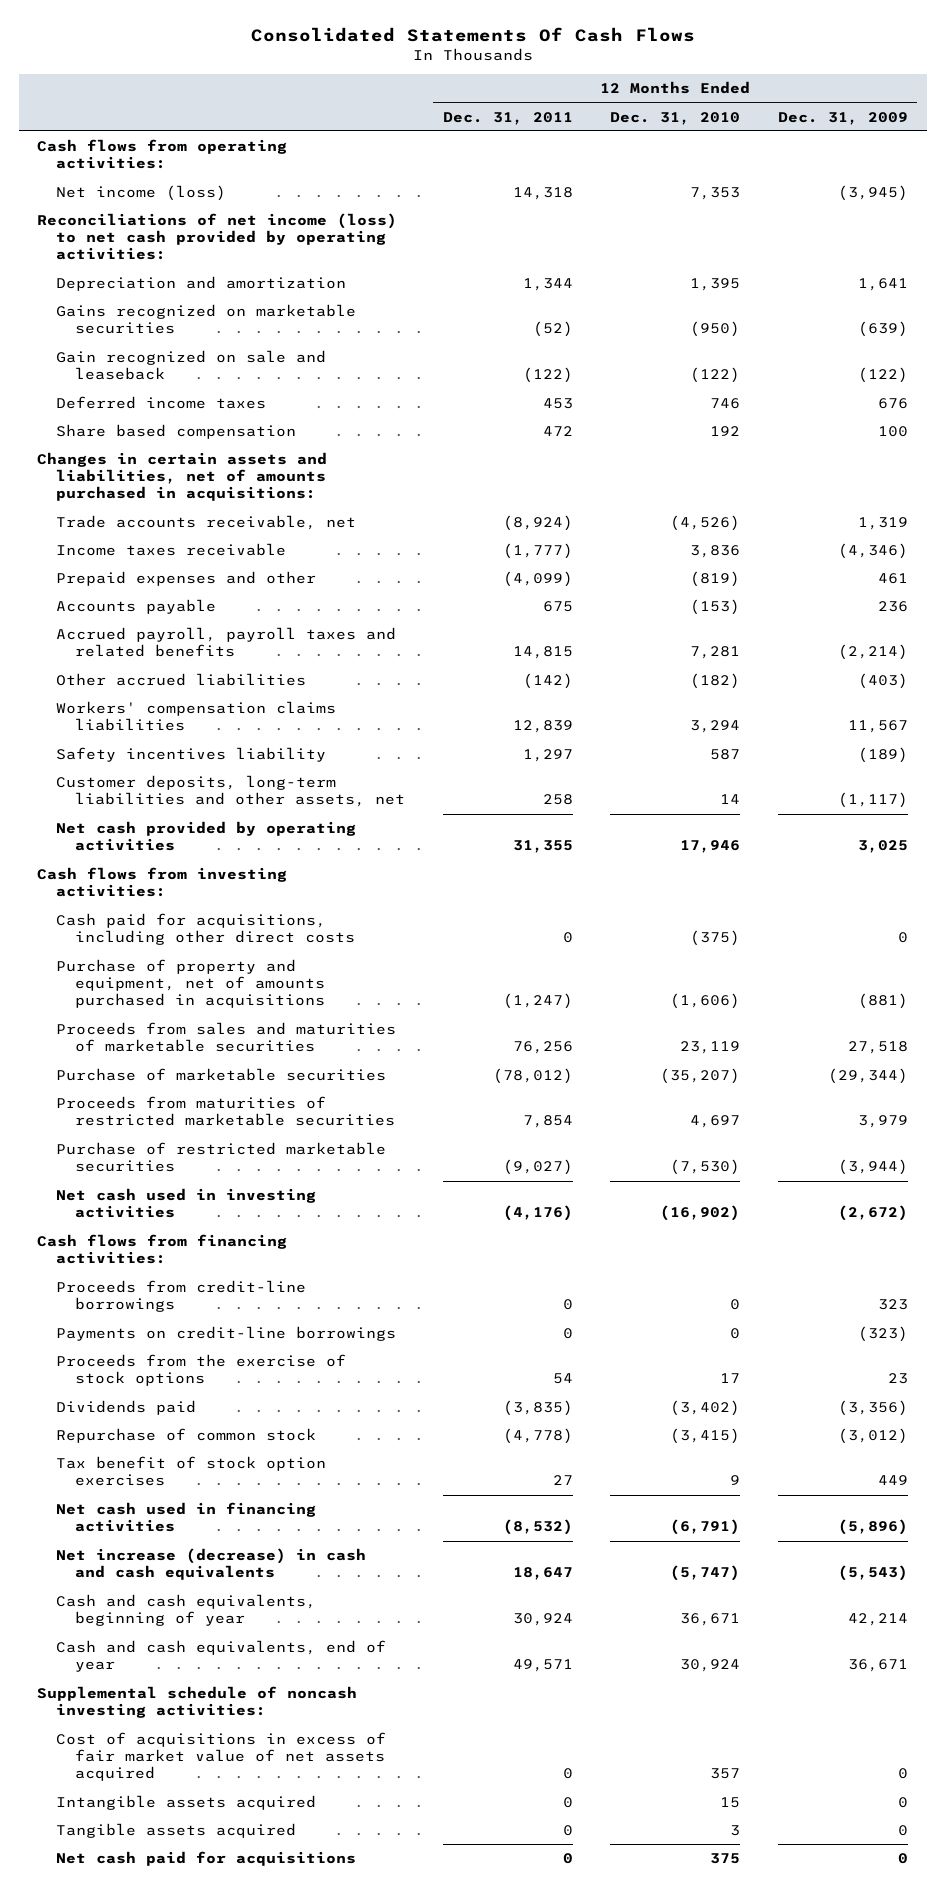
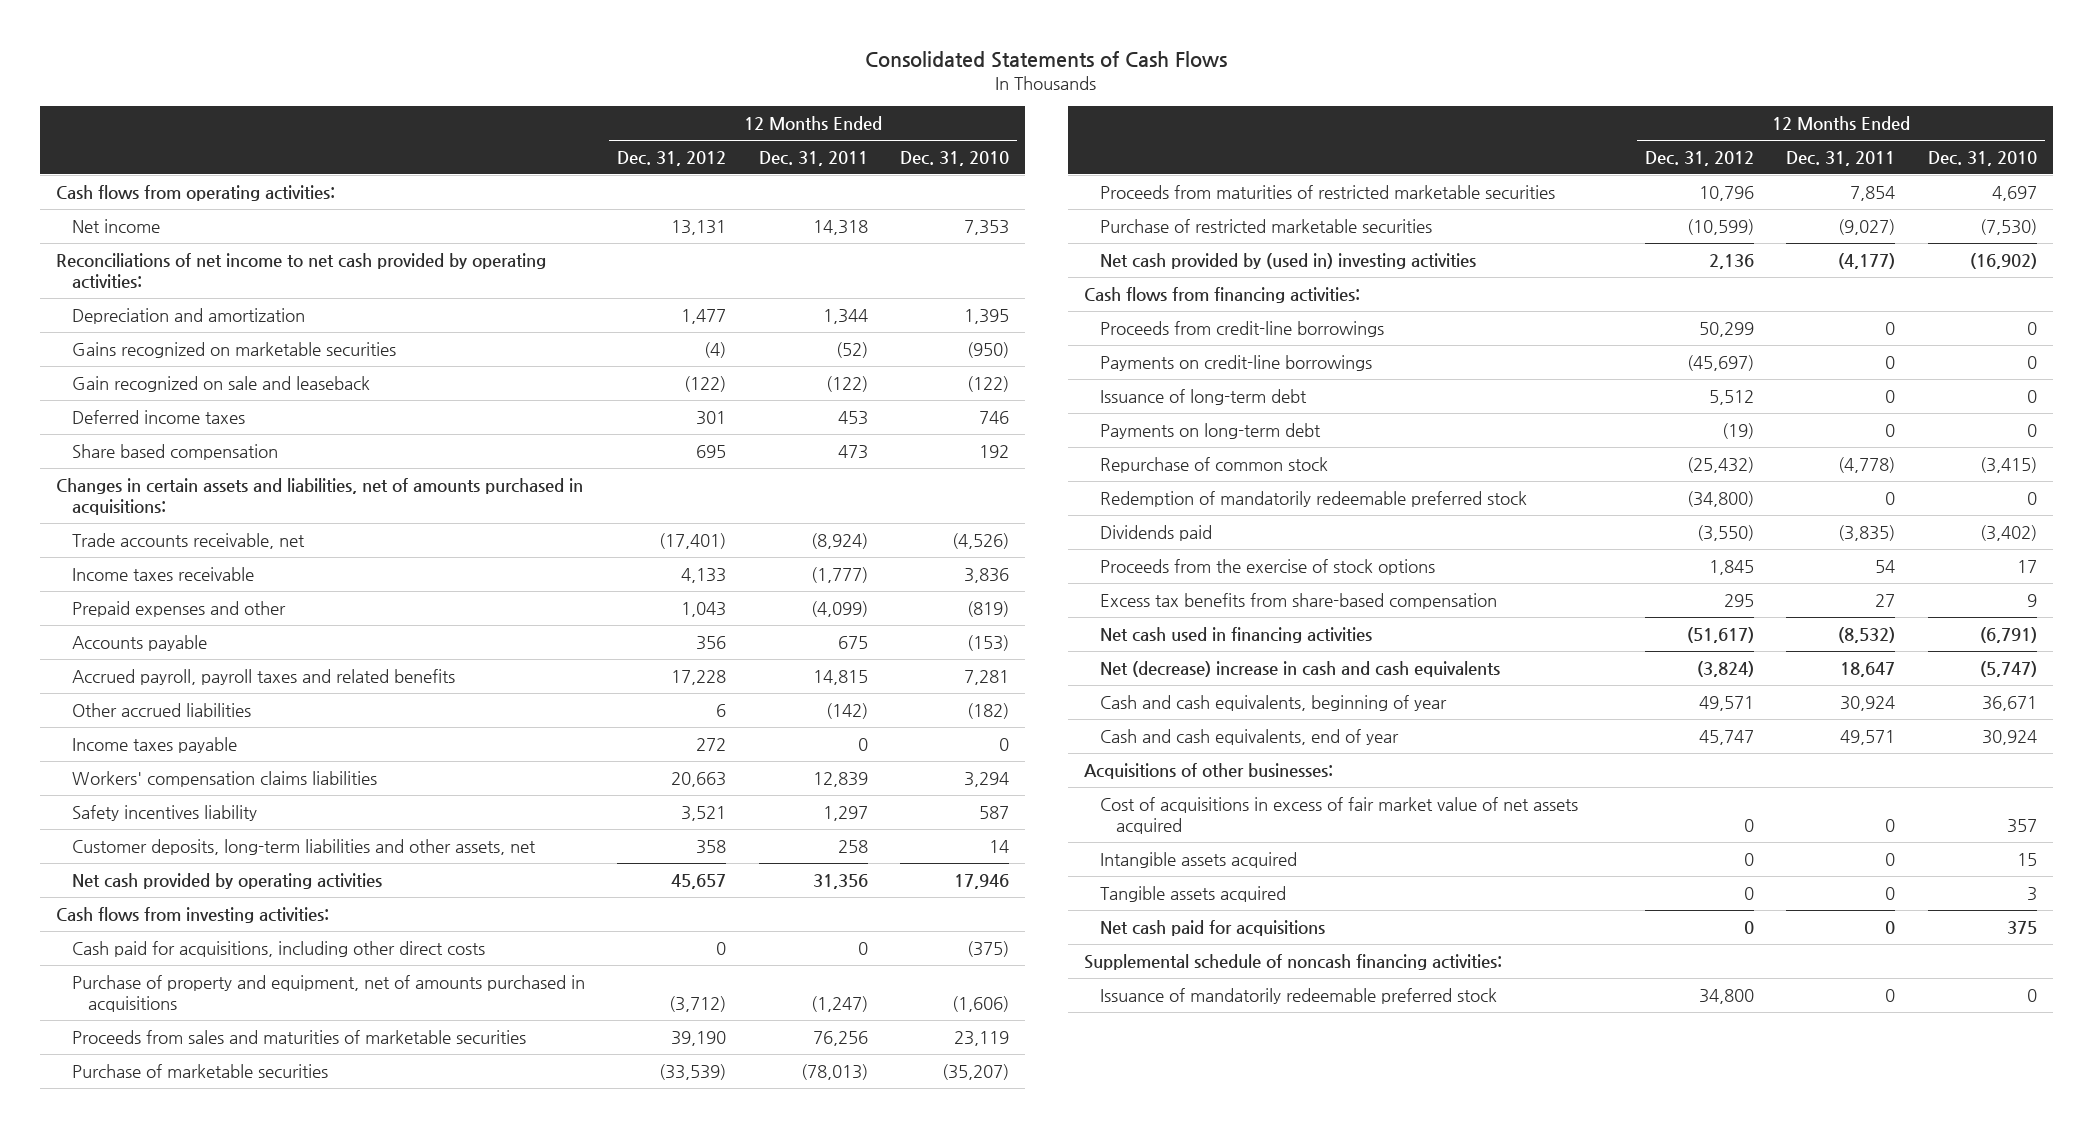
- Consolidated Statements Of Cash Flows
+ Consolidated Statements of Cash Flows
- | 12 Months Ended Dec. 31, 2011 | 12 Months Ended Dec. 31, 2010 | 12 Months Ended Dec. 31, 2009
+ | 12 Months Ended Dec. 31, 2012 | 12 Months Ended Dec. 31, 2011 | 12 Months Ended Dec. 31, 2010
- Net income (loss) | 14,318 | 7,353 | (3,945)
- Reconciliations of net income (loss) to net cash provided by operating activities:
+ Net income | 13,131 | 14,318 | 7,353
+ Reconciliations of net income to net cash provided by operating activities:
- Share based compensation | 472 | 192 | 100
+ Share based compensation | 695 | 473 | 192
+ Income taxes payable | 272 | 0 | 0
- Net cash provided by operating activities | 31,355 | 17,946 | 3,025
+ Net cash provided by operating activities | 45,657 | 31,356 | 17,946
- Purchase of marketable securities | (78,012) | (35,207) | (29,344)
+ Purchase of marketable securities | (33,539) | (78,013) | (35,207)
- Net cash used in investing activities | (4,176) | (16,902) | (2,672)
+ Net cash provided by (used in) investing activities | 2,136 | (4,177) | (16,902)
+ Issuance of long-term debt | 5,512 | 0 | 0
+ Payments on long-term debt | (19) | 0 | 0
- Tax benefit of stock option exercises | 27 | 9 | 449
+ Redemption of mandatorily redeemable preferred stock | (34,800) | 0 | 0
moved down: Dividends paid | (3,550) | (3,835) | (3,402)
moved down: Proceeds from the exercise of stock options | 1,845 | 54 | 17
+ Excess tax benefits from share-based compensation | 295 | 27 | 9
- Net increase (decrease) in cash and cash equivalents | 18,647 | (5,747) | (5,543)
+ Net (decrease) increase in cash and cash equivalents | (3,824) | 18,647 | (5,747)
- Supplemental schedule of noncash investing activities:
+ Acquisitions of other businesses:
+ Supplemental schedule of noncash financing activities:
+ Issuance of mandatorily redeemable preferred stock | 34,800 | 0 | 0

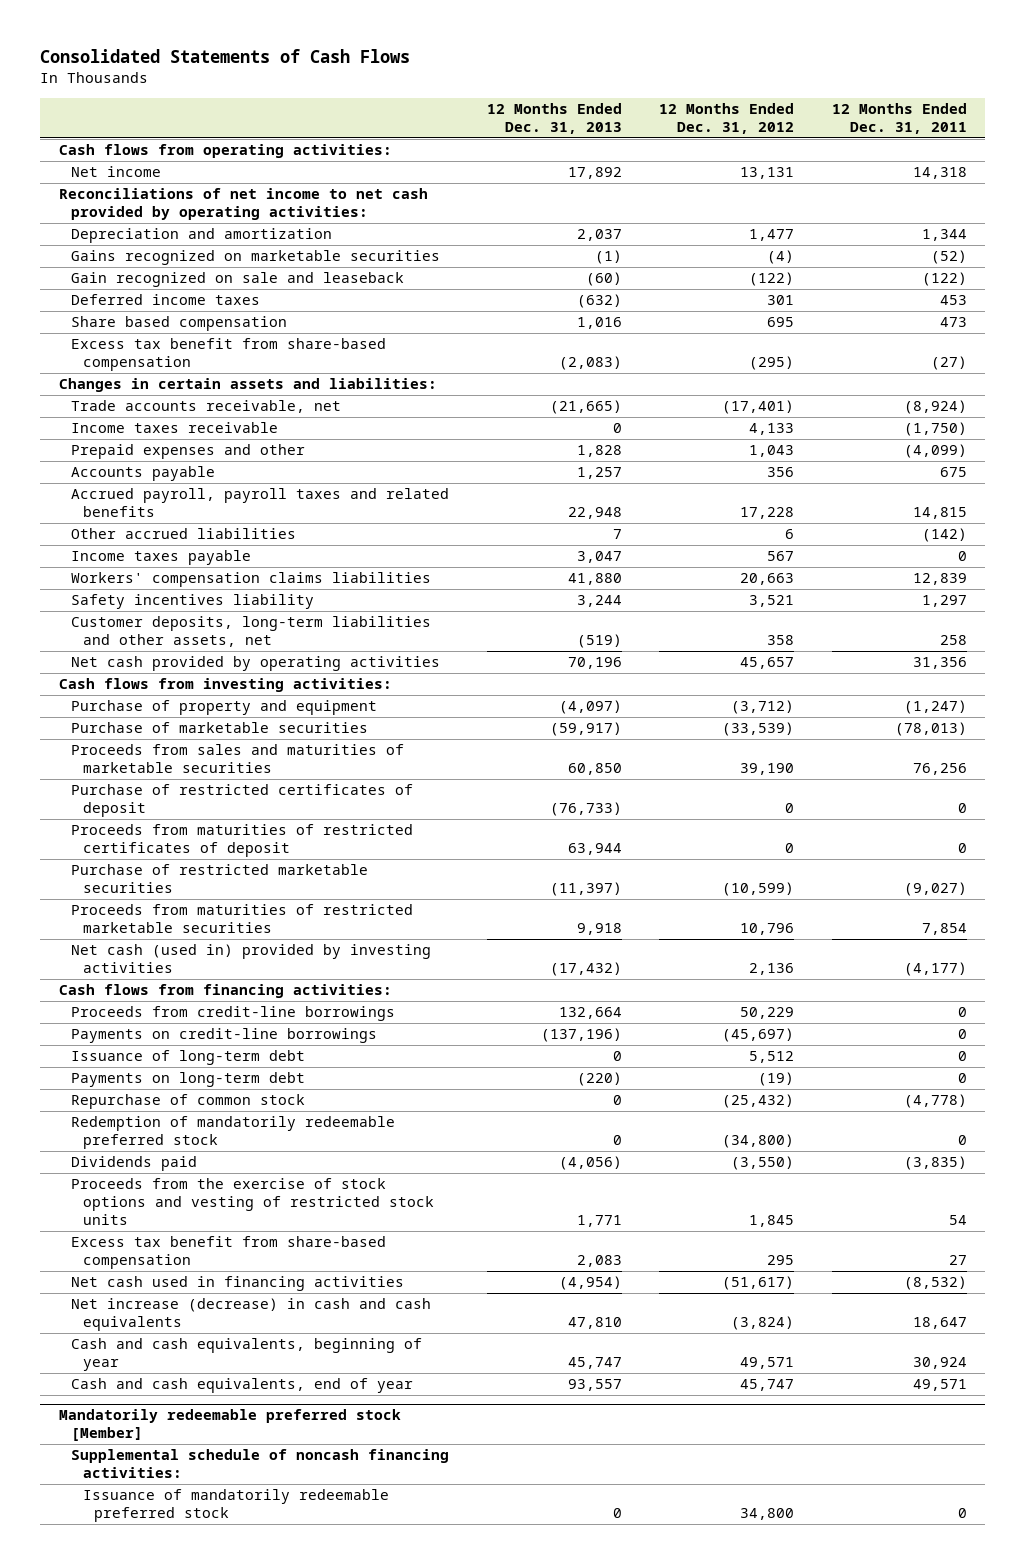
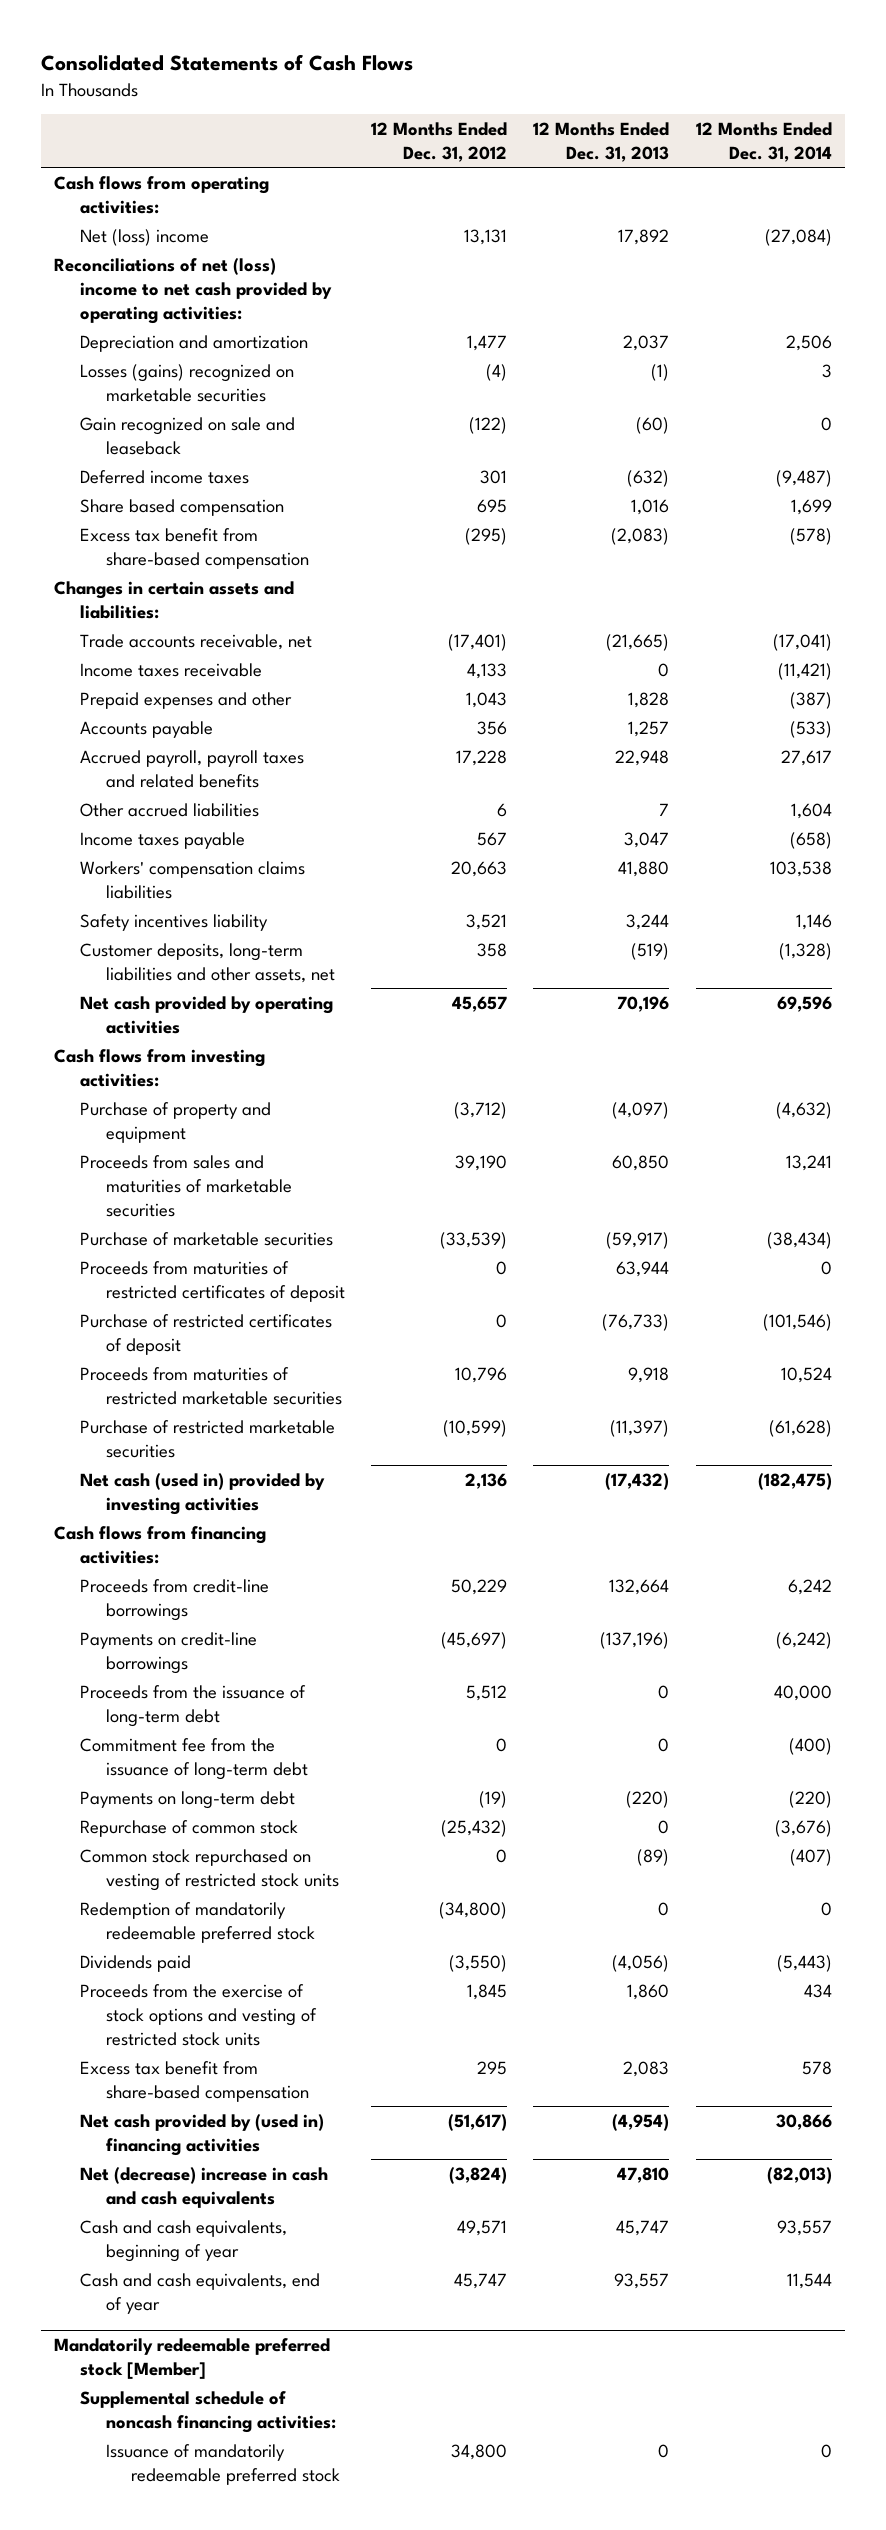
- | 12 Months Ended Dec. 31, 2013 | 12 Months Ended Dec. 31, 2012 | 12 Months Ended Dec. 31, 2011
+ | 12 Months Ended Dec. 31, 2012 | 12 Months Ended Dec. 31, 2013 | 12 Months Ended Dec. 31, 2014
- Net income | 17,892 | 13,131 | 14,318
- Reconciliations of net income to net cash provided by operating activities:
+ Net (loss) income | 13,131 | 17,892 | (27,084)
+ Reconciliations of net (loss) income to net cash provided by operating activities:
- Gains recognized on marketable securities | (1) | (4) | (52)
+ Losses (gains) recognized on marketable securities | (4) | (1) | 3
moved down: Purchase of marketable securities | (33,539) | (59,917) | (38,434)
moved down: Purchase of restricted certificates of deposit | 0 | (76,733) | (101,546)
moved down: Purchase of restricted marketable securities | (10,599) | (11,397) | (61,628)
- Issuance of long-term debt | 0 | 5,512 | 0
+ Proceeds from the issuance of long-term debt | 5,512 | 0 | 40,000
+ Commitment fee from the issuance of long-term debt | 0 | 0 | (400)
+ Common stock repurchased on vesting of restricted stock units | 0 | (89) | (407)
- Proceeds from the exercise of stock options and vesting of restricted stock units | 1,771 | 1,845 | 54
+ Proceeds from the exercise of stock options and vesting of restricted stock units | 1,845 | 1,860 | 434
- Net cash used in financing activities | (4,954) | (51,617) | (8,532)
- Net increase (decrease) in cash and cash equivalents | 47,810 | (3,824) | 18,647
+ Net cash provided by (used in) financing activities | (51,617) | (4,954) | 30,866
+ Net (decrease) increase in cash and cash equivalents | (3,824) | 47,810 | (82,013)

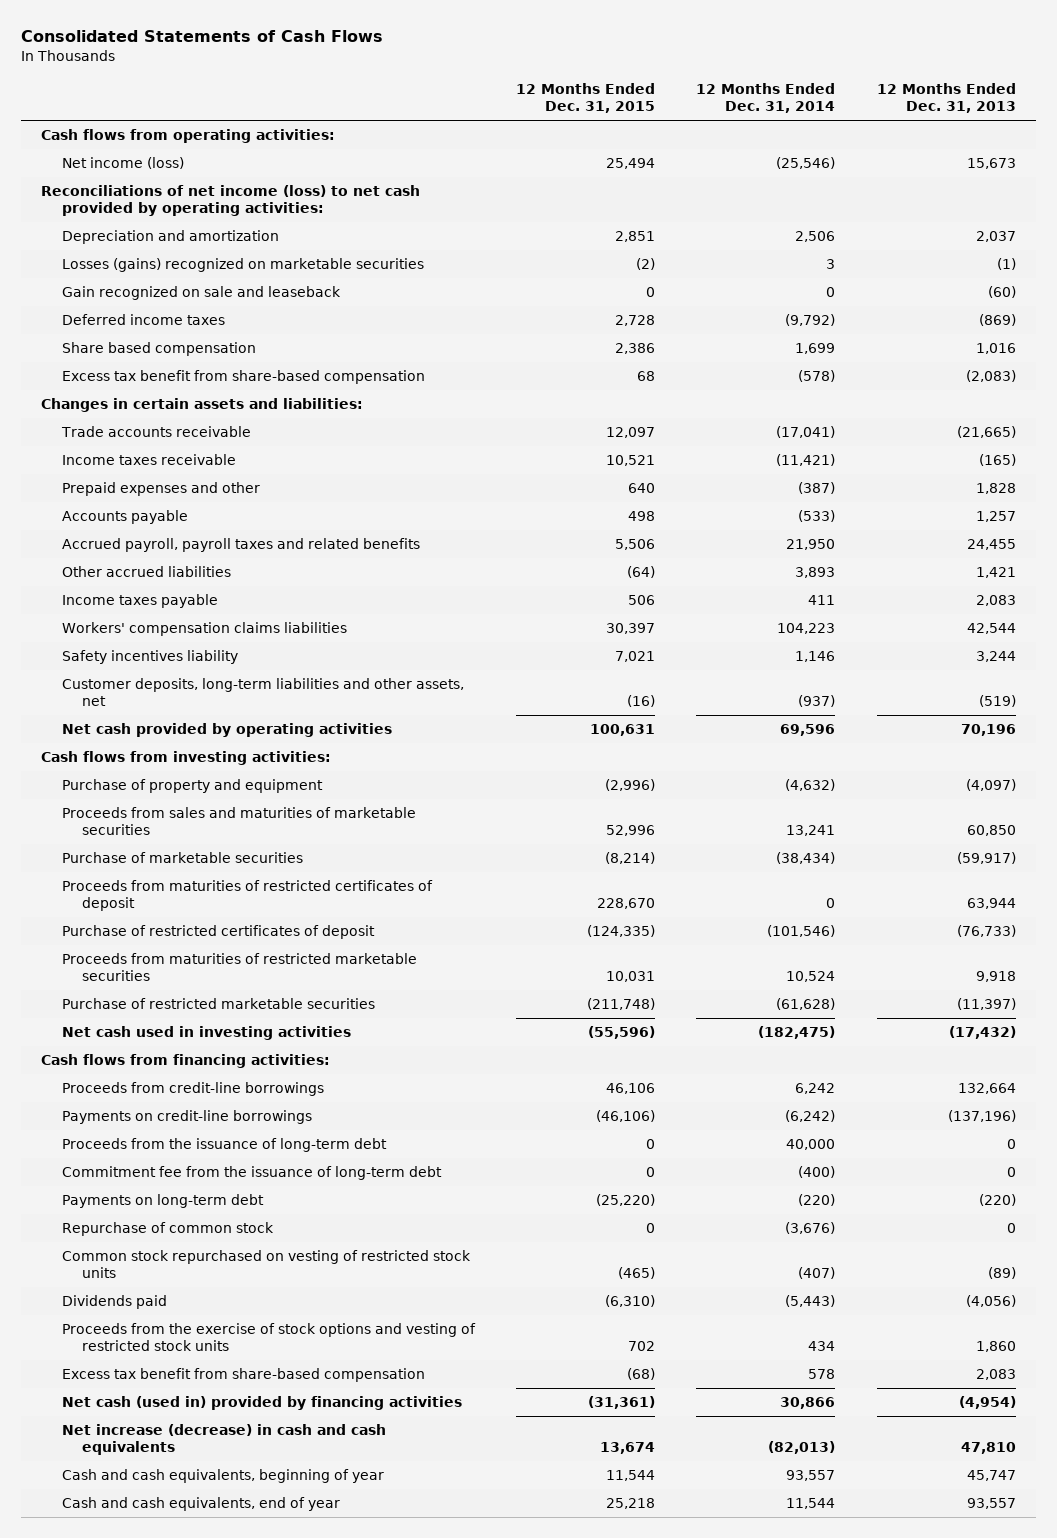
- | 12 Months Ended Dec. 31, 2012 | 12 Months Ended Dec. 31, 2013 | 12 Months Ended Dec. 31, 2014
+ | 12 Months Ended Dec. 31, 2015 | 12 Months Ended Dec. 31, 2014 | 12 Months Ended Dec. 31, 2013
- Net (loss) income | 13,131 | 17,892 | (27,084)
- Reconciliations of net (loss) income to net cash provided by operating activities:
+ Net income (loss) | 25,494 | (25,546) | 15,673
+ Reconciliations of net income (loss) to net cash provided by operating activities:
- Deferred income taxes | 301 | (632) | (9,487)
+ Deferred income taxes | 2,728 | (9,792) | (869)
- Trade accounts receivable, net | (17,401) | (21,665) | (17,041)
- Income taxes receivable | 4,133 | 0 | (11,421)
+ Trade accounts receivable | 12,097 | (17,041) | (21,665)
+ Income taxes receivable | 10,521 | (11,421) | (165)
- Accrued payroll, payroll taxes and related benefits | 17,228 | 22,948 | 27,617
- Other accrued liabilities | 6 | 7 | 1,604
- Income taxes payable | 567 | 3,047 | (658)
- Workers' compensation claims liabilities | 20,663 | 41,880 | 103,538
+ Accrued payroll, payroll taxes and related benefits | 5,506 | 21,950 | 24,455
+ Other accrued liabilities | (64) | 3,893 | 1,421
+ Income taxes payable | 506 | 411 | 2,083
+ Workers' compensation claims liabilities | 30,397 | 104,223 | 42,544
- Customer deposits, long-term liabilities and other assets, net | 358 | (519) | (1,328)
+ Customer deposits, long-term liabilities and other assets, net | (16) | (937) | (519)
- Net cash (used in) provided by investing activities | 2,136 | (17,432) | (182,475)
+ Net cash used in investing activities | (55,596) | (182,475) | (17,432)
- Redemption of mandatorily redeemable preferred stock | (34,800) | 0 | 0
- Net cash provided by (used in) financing activities | (51,617) | (4,954) | 30,866
- Net (decrease) increase in cash and cash equivalents | (3,824) | 47,810 | (82,013)
+ Net cash (used in) provided by financing activities | (31,361) | 30,866 | (4,954)
+ Net increase (decrease) in cash and cash equivalents | 13,674 | (82,013) | 47,810
- Mandatorily redeemable preferred stock [Member]
- Supplemental schedule of noncash financing activities:
- Issuance of mandatorily redeemable preferred stock | 34,800 | 0 | 0

